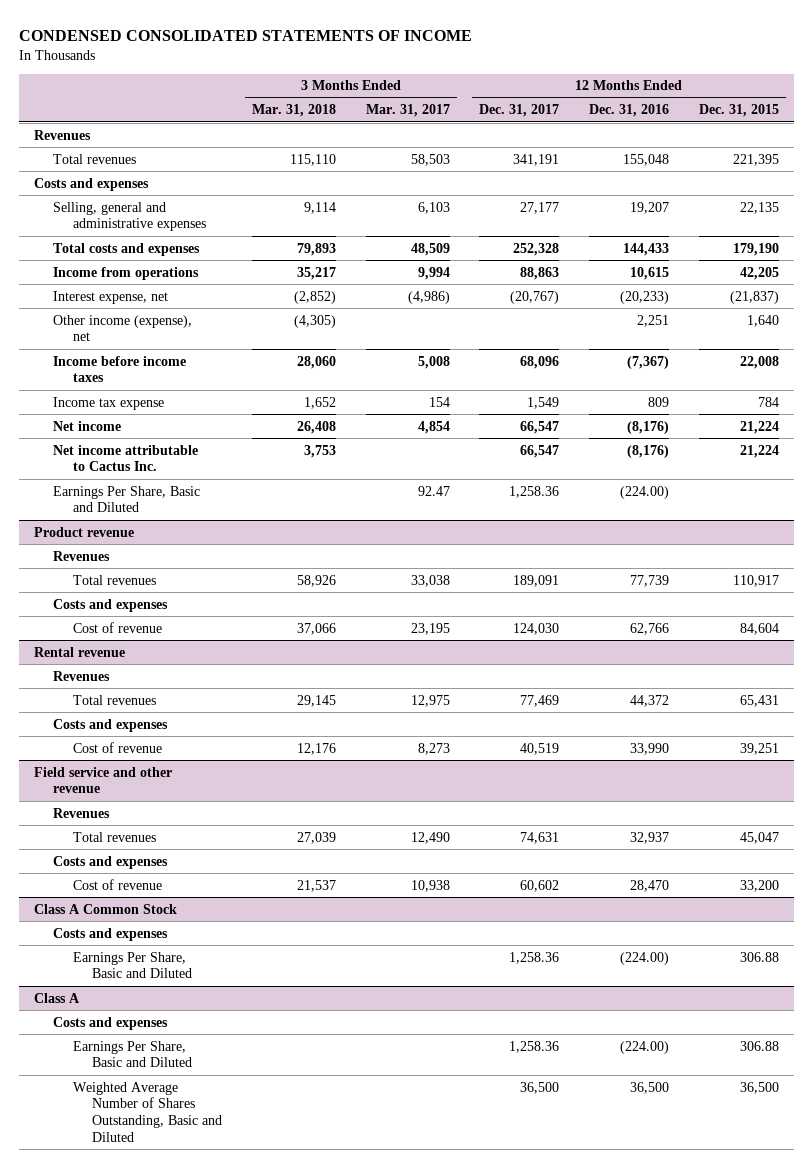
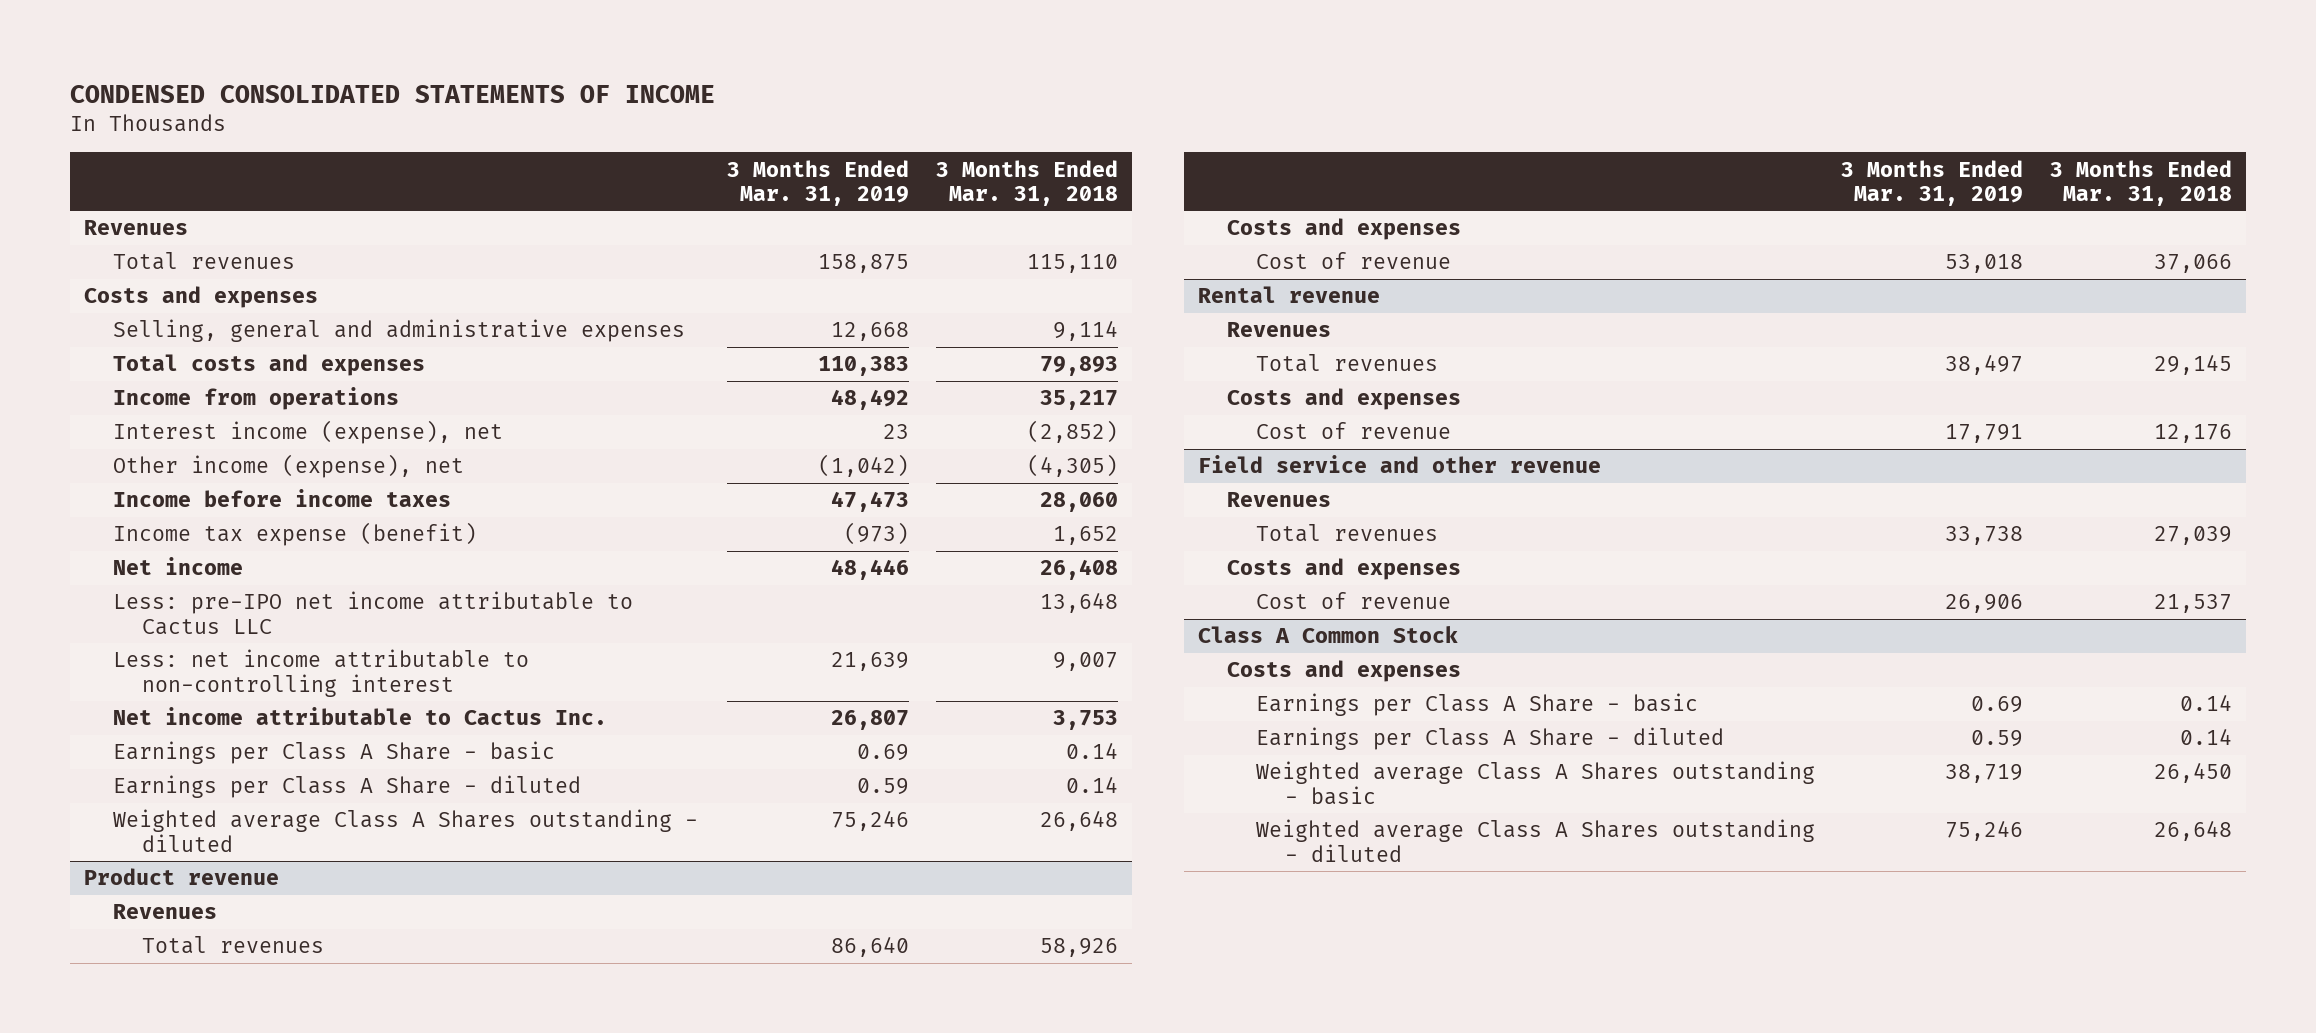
- | 3 Months Ended Mar. 31, 2018 | 3 Months Ended Mar. 31, 2017 | 12 Months Ended Dec. 31, 2017 | 12 Months Ended Dec. 31, 2016 | 12 Months Ended Dec. 31, 2015
+ | 3 Months Ended Mar. 31, 2019 | 3 Months Ended Mar. 31, 2018
- Interest expense, net | (2,852) | (4,986) | (20,767) | (20,233) | (21,837)
+ Interest income (expense), net | 23 | (2,852)
- Income tax expense | 1,652 | 154 | 1,549 | 809 | 784
+ Income tax expense (benefit) | (973) | 1,652
+ Less: pre-IPO net income attributable to Cactus LLC | | 13,648
+ Less: net income attributable to non-controlling interest | 21,639 | 9,007
- Earnings Per Share, Basic and Diluted | | 92.47 | 1,258.36 | (224.00) |
+ Earnings per Class A Share - basic | 0.69 | 0.14
+ Earnings per Class A Share - diluted | 0.59 | 0.14
+ Weighted average Class A Shares outstanding - diluted | 75,246 | 26,648
@ Class A Common Stock
- Earnings Per Share, Basic and Diluted | | | 1,258.36 | (224.00) | 306.88
- Class A
- Costs and expenses
- Earnings Per Share, Basic and Diluted | | | 1,258.36 | (224.00) | 306.88
- Weighted Average Number of Shares Outstanding, Basic and Diluted | | | 36,500 | 36,500 | 36,500
@ Class A Common Stock
+ Earnings per Class A Share - basic | 0.69 | 0.14
+ Earnings per Class A Share - diluted | 0.59 | 0.14
+ Weighted average Class A Shares outstanding - basic | 38,719 | 26,450
+ Weighted average Class A Shares outstanding - diluted | 75,246 | 26,648

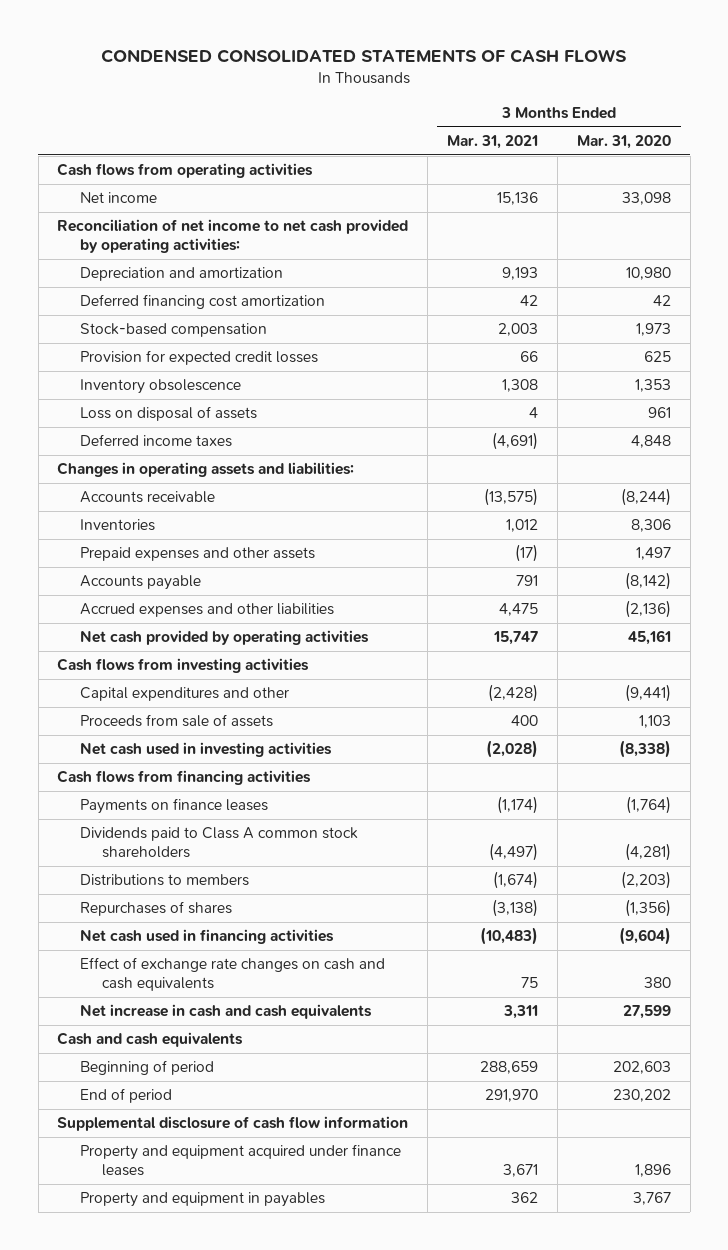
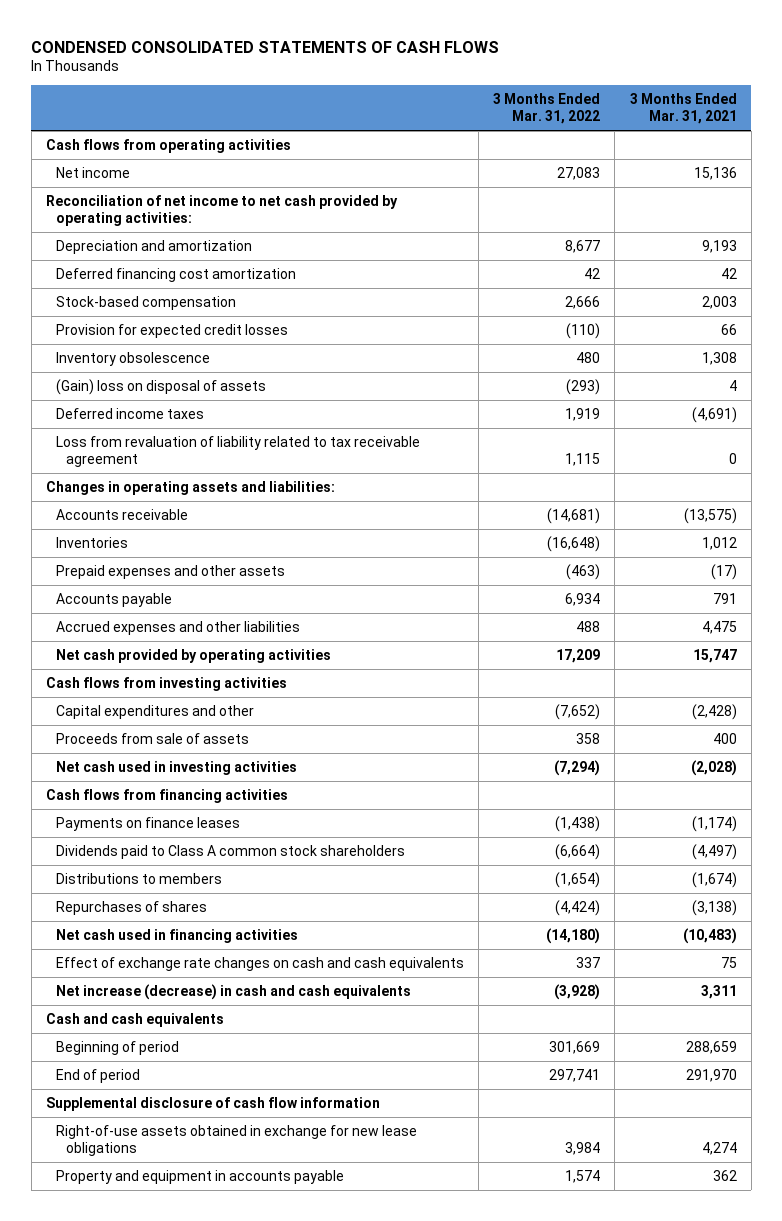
- | 3 Months Ended Mar. 31, 2021 | 3 Months Ended Mar. 31, 2020
+ | 3 Months Ended Mar. 31, 2022 | 3 Months Ended Mar. 31, 2021
- Loss on disposal of assets | 4 | 961
+ (Gain) loss on disposal of assets | (293) | 4
+ Loss from revaluation of liability related to tax receivable agreement | 1,115 | 0
- Net increase in cash and cash equivalents | 3,311 | 27,599
+ Net increase (decrease) in cash and cash equivalents | (3,928) | 3,311
- Property and equipment acquired under finance leases | 3,671 | 1,896
- Property and equipment in payables | 362 | 3,767
+ Right-of-use assets obtained in exchange for new lease obligations | 3,984 | 4,274
+ Property and equipment in accounts payable | 1,574 | 362

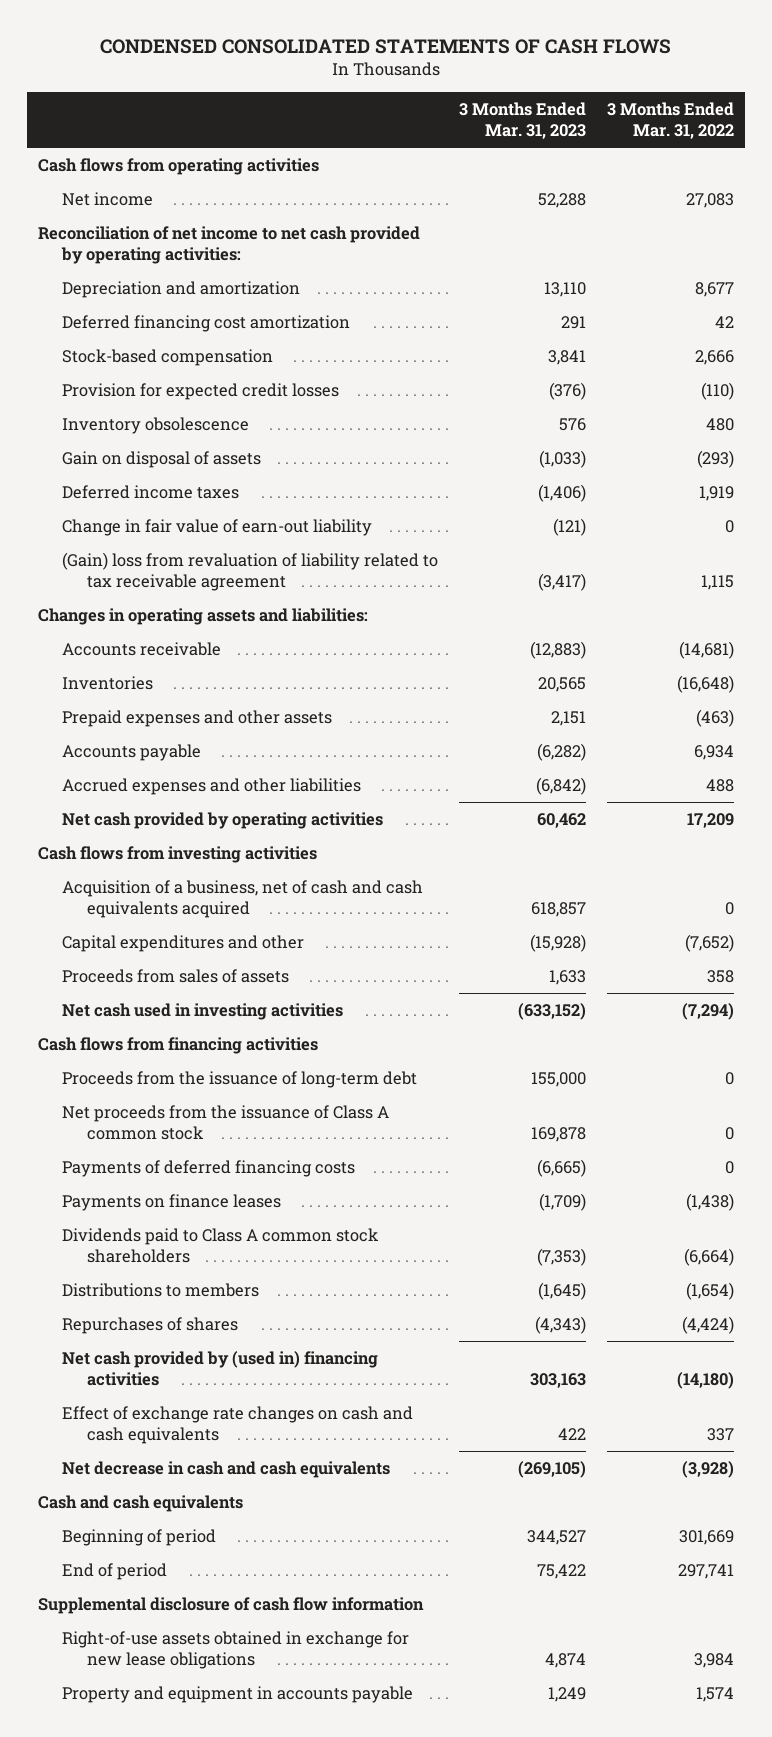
- | 3 Months Ended Mar. 31, 2022 | 3 Months Ended Mar. 31, 2021
+ | 3 Months Ended Mar. 31, 2023 | 3 Months Ended Mar. 31, 2022
- (Gain) loss on disposal of assets | (293) | 4
+ Gain on disposal of assets | (1,033) | (293)
- Loss from revaluation of liability related to tax receivable agreement | 1,115 | 0
+ Change in fair value of earn-out liability | (121) | 0
+ (Gain) loss from revaluation of liability related to tax receivable agreement | (3,417) | 1,115
+ Acquisition of a business, net of cash and cash equivalents acquired | 618,857 | 0
- Proceeds from sale of assets | 358 | 400
+ Proceeds from sales of assets | 1,633 | 358
+ Proceeds from the issuance of long-term debt | 155,000 | 0
+ Net proceeds from the issuance of Class A common stock | 169,878 | 0
+ Payments of deferred financing costs | (6,665) | 0
- Net cash used in financing activities | (14,180) | (10,483)
+ Net cash provided by (used in) financing activities | 303,163 | (14,180)
- Net increase (decrease) in cash and cash equivalents | (3,928) | 3,311
+ Net decrease in cash and cash equivalents | (269,105) | (3,928)

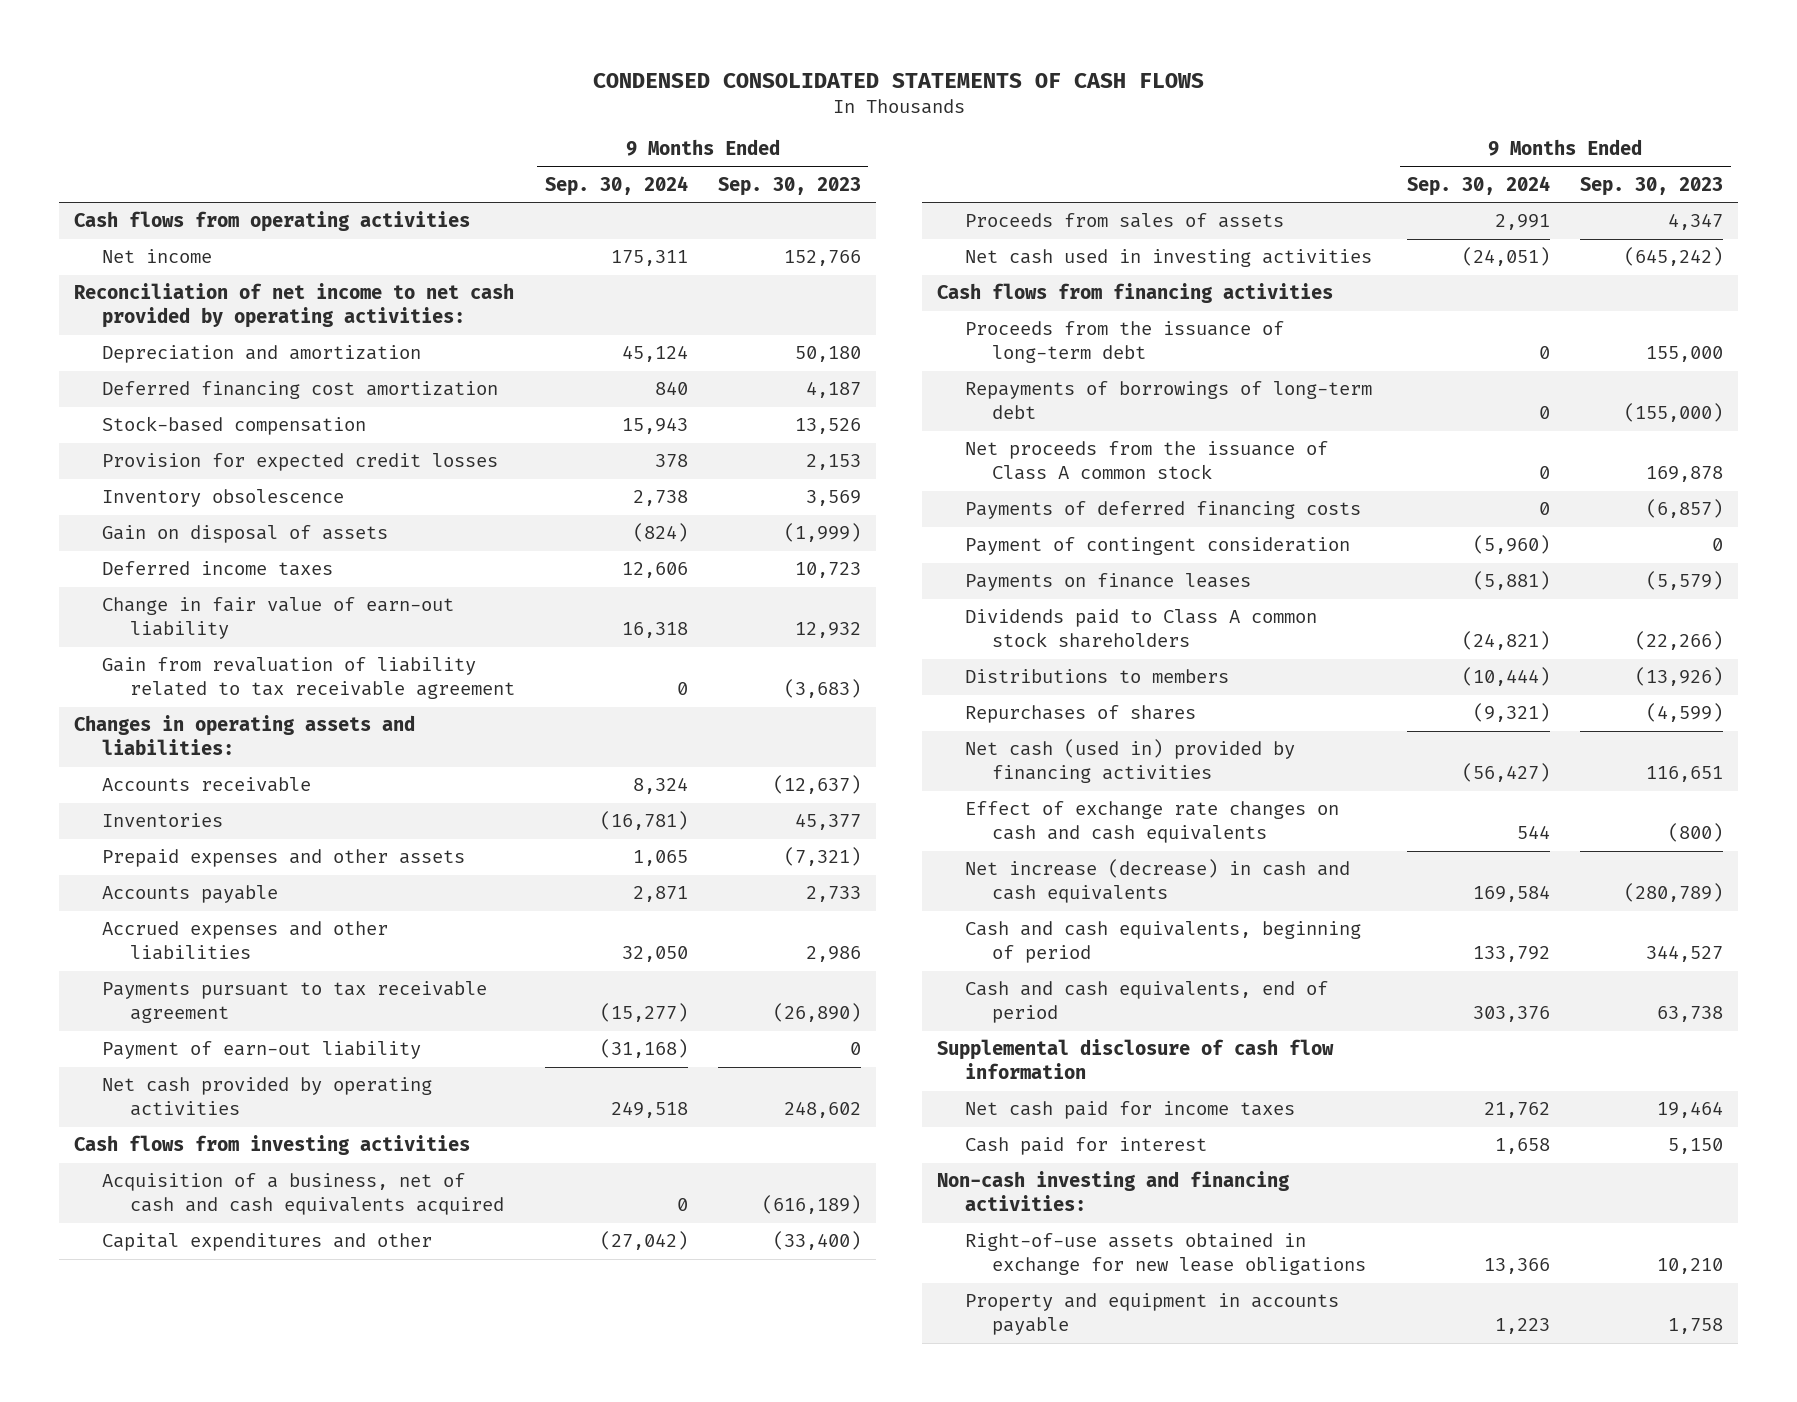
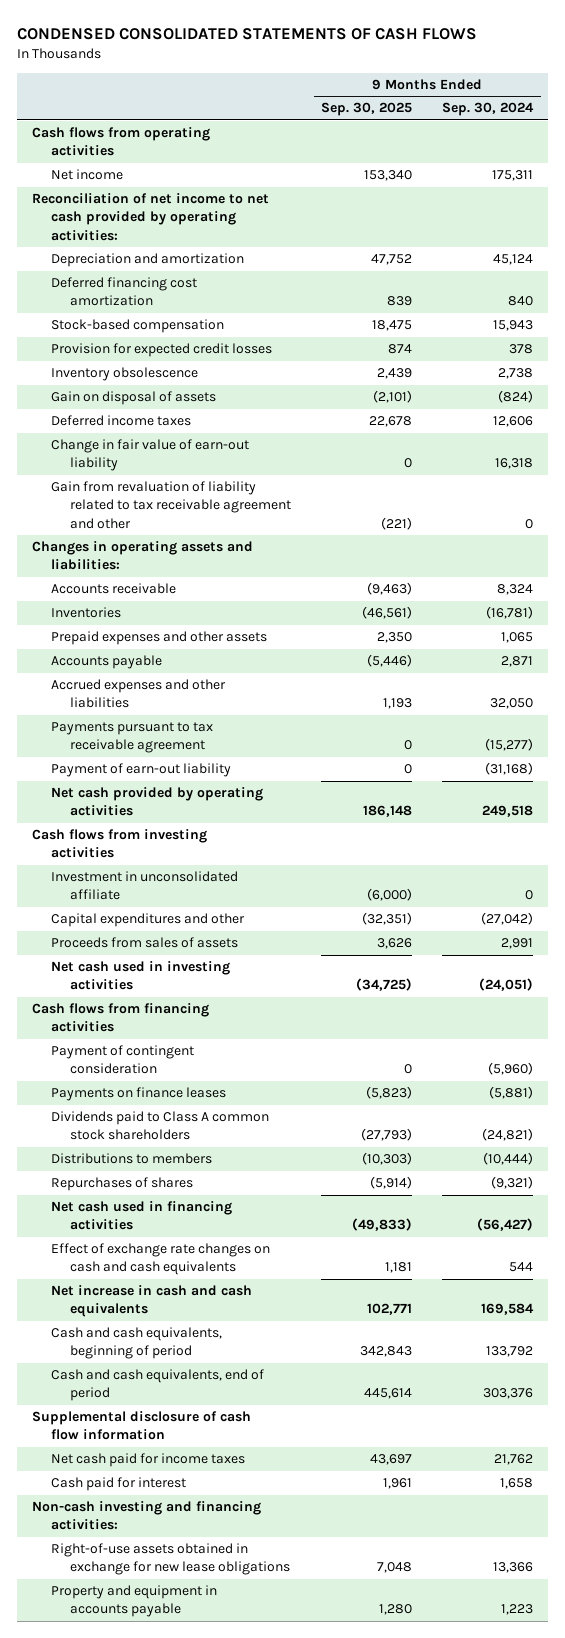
- | 9 Months Ended Sep. 30, 2024 | 9 Months Ended Sep. 30, 2023
+ | 9 Months Ended Sep. 30, 2025 | 9 Months Ended Sep. 30, 2024
- Gain from revaluation of liability related to tax receivable agreement | 0 | (3,683)
+ Gain from revaluation of liability related to tax receivable agreement and other | (221) | 0
- Acquisition of a business, net of cash and cash equivalents acquired | 0 | (616,189)
+ Investment in unconsolidated affiliate | (6,000) | 0
- Proceeds from the issuance of long-term debt | 0 | 155,000
- Repayments of borrowings of long-term debt | 0 | (155,000)
- Net proceeds from the issuance of Class A common stock | 0 | 169,878
- Payments of deferred financing costs | 0 | (6,857)
- Net cash (used in) provided by financing activities | (56,427) | 116,651
+ Net cash used in financing activities | (49,833) | (56,427)
- Net increase (decrease) in cash and cash equivalents | 169,584 | (280,789)
+ Net increase in cash and cash equivalents | 102,771 | 169,584

